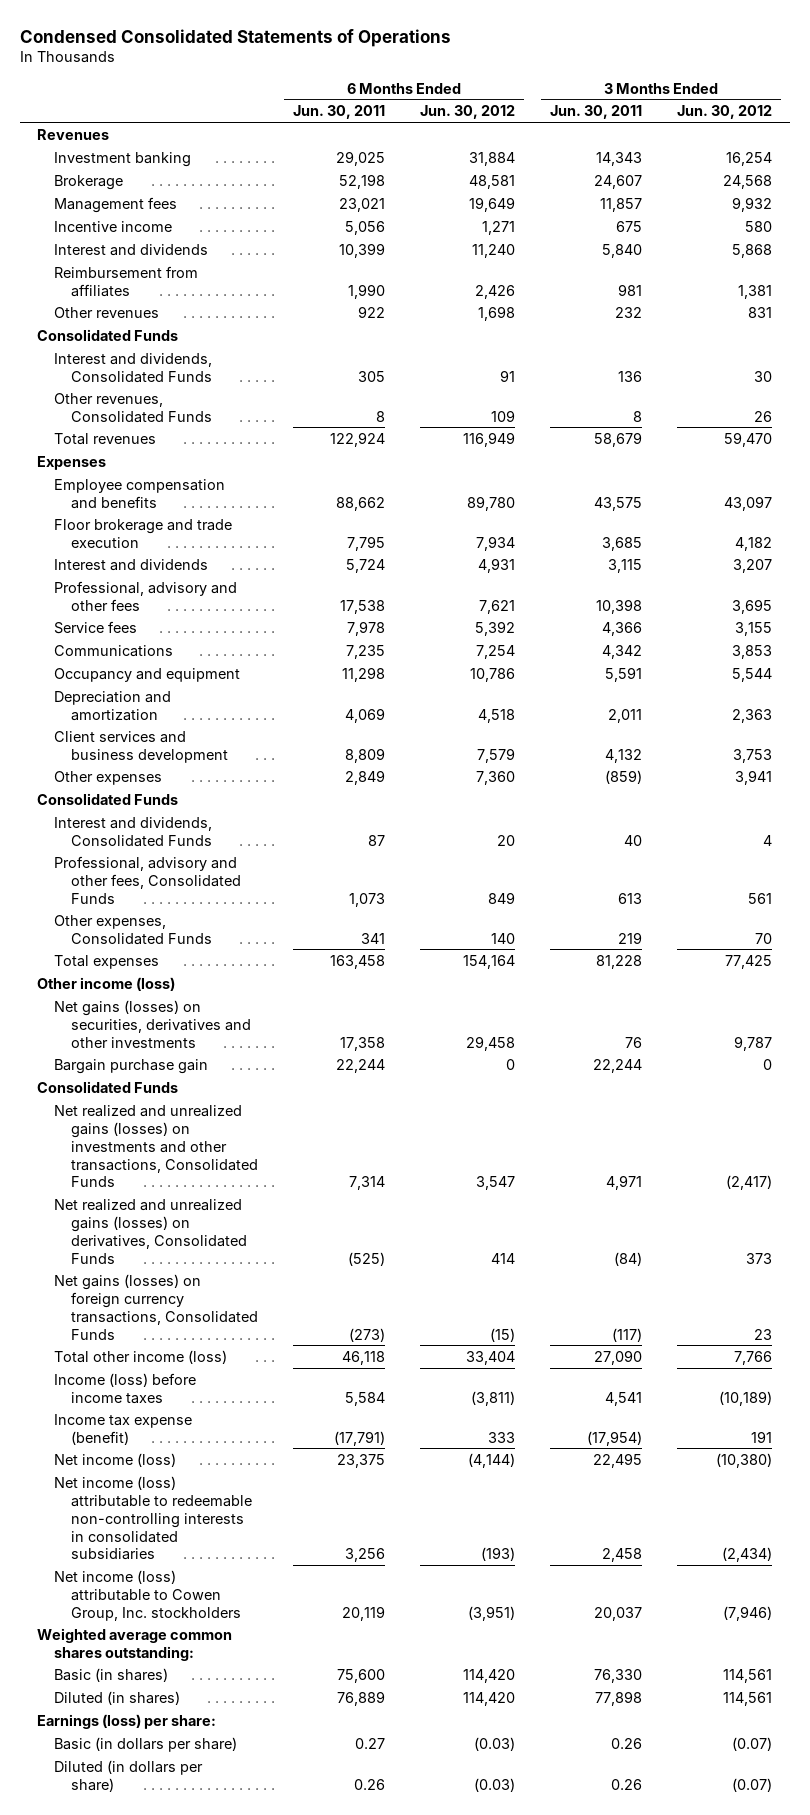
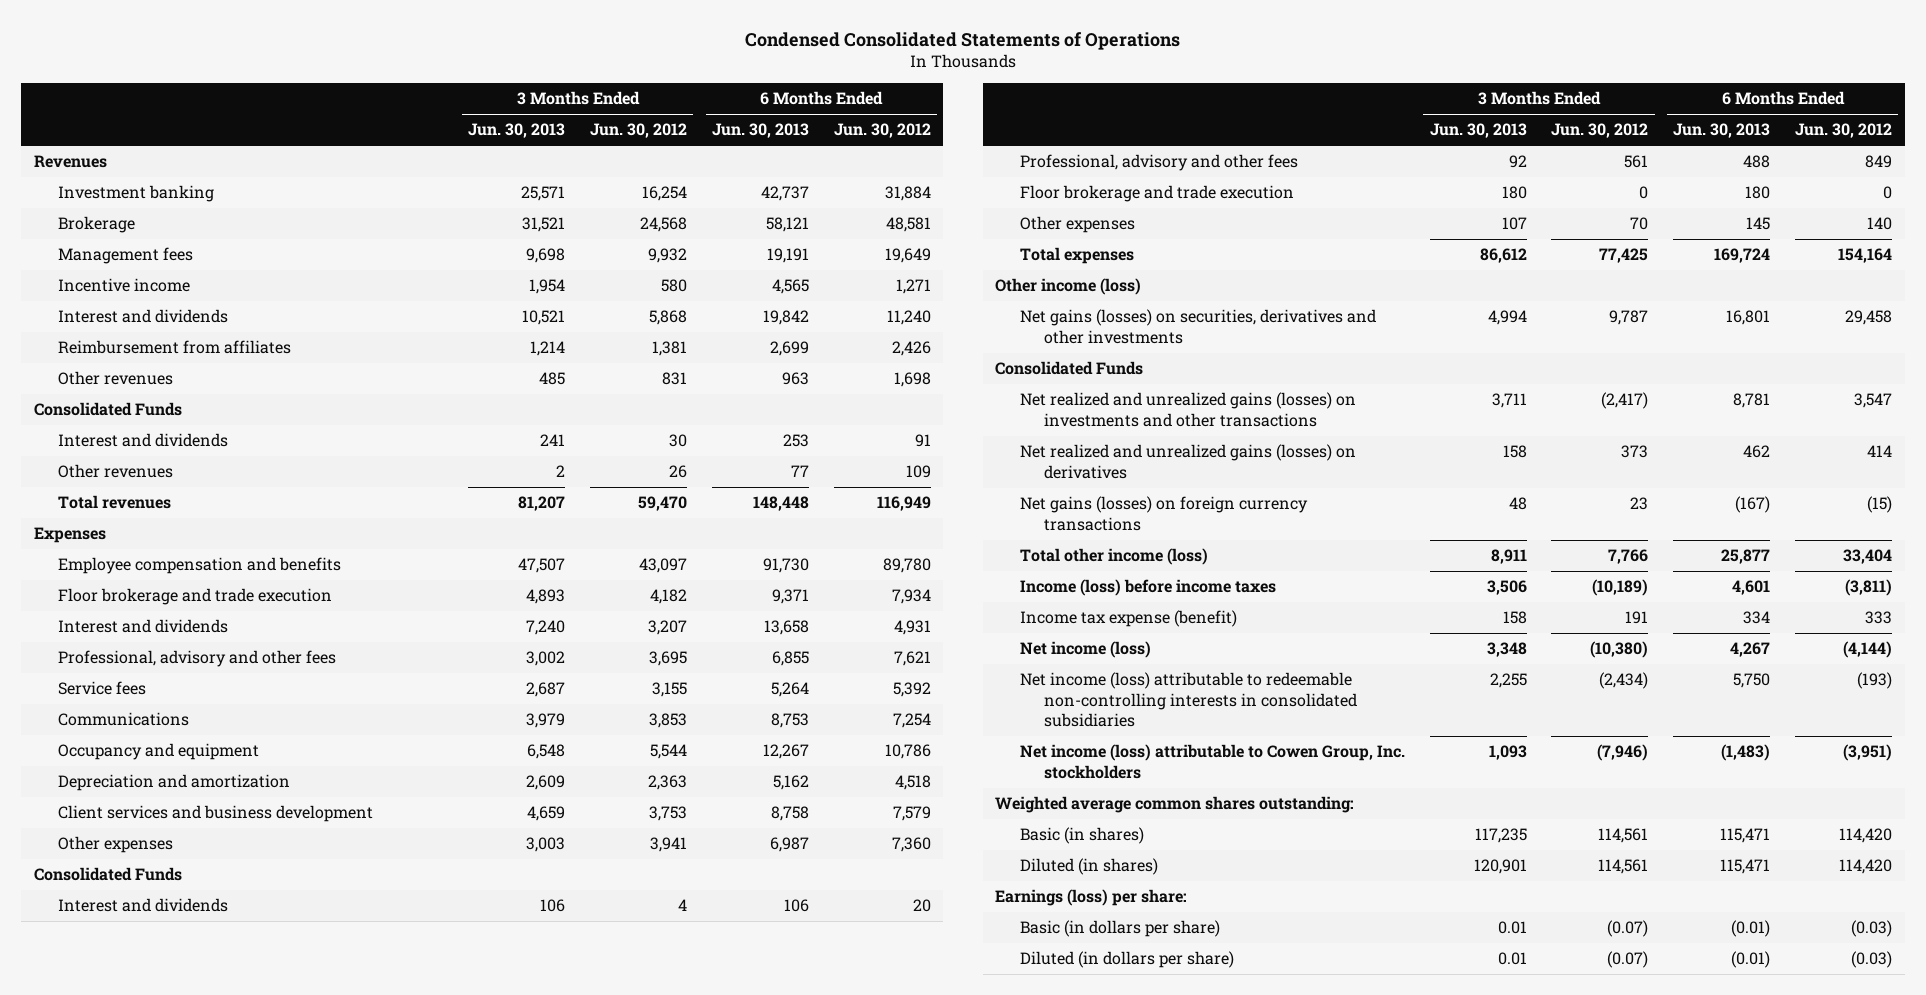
- | 6 Months Ended Jun. 30, 2011 | 6 Months Ended Jun. 30, 2012 | 3 Months Ended Jun. 30, 2011 | 3 Months Ended Jun. 30, 2012
+ | 3 Months Ended Jun. 30, 2013 | 3 Months Ended Jun. 30, 2012 | 6 Months Ended Jun. 30, 2013 | 6 Months Ended Jun. 30, 2012
- Interest and dividends, Consolidated Funds | 305 | 91 | 136 | 30
- Other revenues, Consolidated Funds | 8 | 109 | 8 | 26
+ Interest and dividends | 241 | 30 | 253 | 91
+ Other revenues | 2 | 26 | 77 | 109
- Interest and dividends, Consolidated Funds | 87 | 20 | 40 | 4
- Professional, advisory and other fees, Consolidated Funds | 1,073 | 849 | 613 | 561
- Other expenses, Consolidated Funds | 341 | 140 | 219 | 70
+ Interest and dividends | 106 | 4 | 106 | 20
+ Professional, advisory and other fees | 92 | 561 | 488 | 849
+ Floor brokerage and trade execution | 180 | 0 | 180 | 0
+ Other expenses | 107 | 70 | 145 | 140
- Bargain purchase gain | 22,244 | 0 | 22,244 | 0
- Net realized and unrealized gains (losses) on investments and other transactions, Consolidated Funds | 7,314 | 3,547 | 4,971 | (2,417)
- Net realized and unrealized gains (losses) on derivatives, Consolidated Funds | (525) | 414 | (84) | 373
- Net gains (losses) on foreign currency transactions, Consolidated Funds | (273) | (15) | (117) | 23
+ Net realized and unrealized gains (losses) on investments and other transactions | 3,711 | (2,417) | 8,781 | 3,547
+ Net realized and unrealized gains (losses) on derivatives | 158 | 373 | 462 | 414
+ Net gains (losses) on foreign currency transactions | 48 | 23 | (167) | (15)

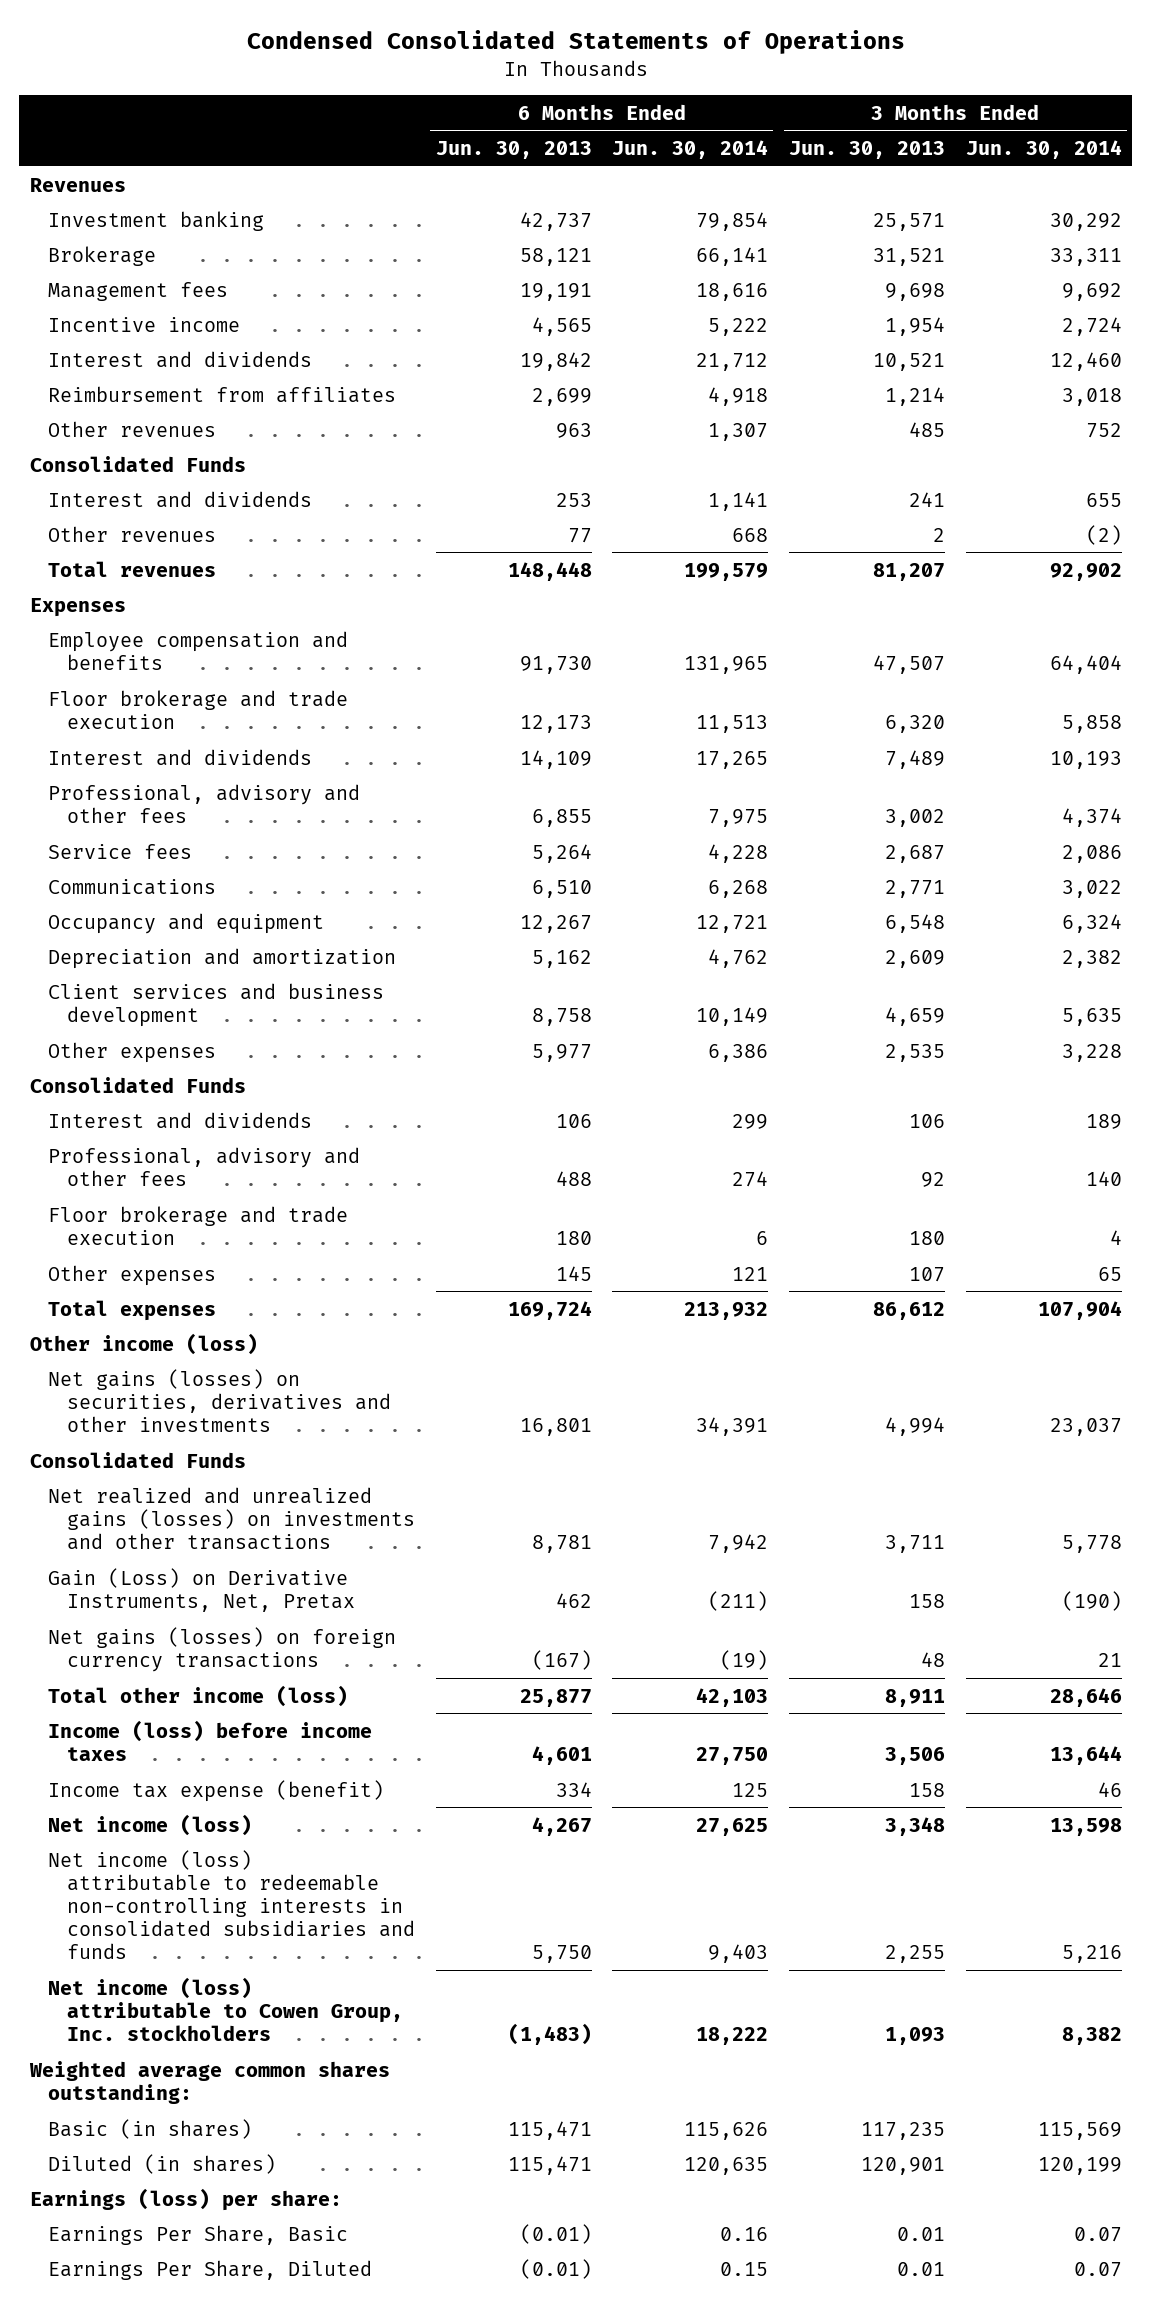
- | 3 Months Ended Jun. 30, 2013 | 3 Months Ended Jun. 30, 2012 | 6 Months Ended Jun. 30, 2013 | 6 Months Ended Jun. 30, 2012
+ | 6 Months Ended Jun. 30, 2013 | 6 Months Ended Jun. 30, 2014 | 3 Months Ended Jun. 30, 2013 | 3 Months Ended Jun. 30, 2014
- Floor brokerage and trade execution | 4,893 | 4,182 | 9,371 | 7,934
- Interest and dividends | 7,240 | 3,207 | 13,658 | 4,931
+ Floor brokerage and trade execution | 12,173 | 11,513 | 6,320 | 5,858
+ Interest and dividends | 14,109 | 17,265 | 7,489 | 10,193
- Communications | 3,979 | 3,853 | 8,753 | 7,254
+ Communications | 6,510 | 6,268 | 2,771 | 3,022
- Other expenses | 3,003 | 3,941 | 6,987 | 7,360
+ Other expenses | 5,977 | 6,386 | 2,535 | 3,228
- Net realized and unrealized gains (losses) on derivatives | 158 | 373 | 462 | 414
+ Gain (Loss) on Derivative Instruments, Net, Pretax | 462 | (211) | 158 | (190)
- Net income (loss) attributable to redeemable non-controlling interests in consolidated subsidiaries | 2,255 | (2,434) | 5,750 | (193)
+ Net income (loss) attributable to redeemable non-controlling interests in consolidated subsidiaries and funds | 5,750 | 9,403 | 2,255 | 5,216
- Basic (in dollars per share) | 0.01 | (0.07) | (0.01) | (0.03)
- Diluted (in dollars per share) | 0.01 | (0.07) | (0.01) | (0.03)
+ Earnings Per Share, Basic | (0.01) | 0.16 | 0.01 | 0.07
+ Earnings Per Share, Diluted | (0.01) | 0.15 | 0.01 | 0.07

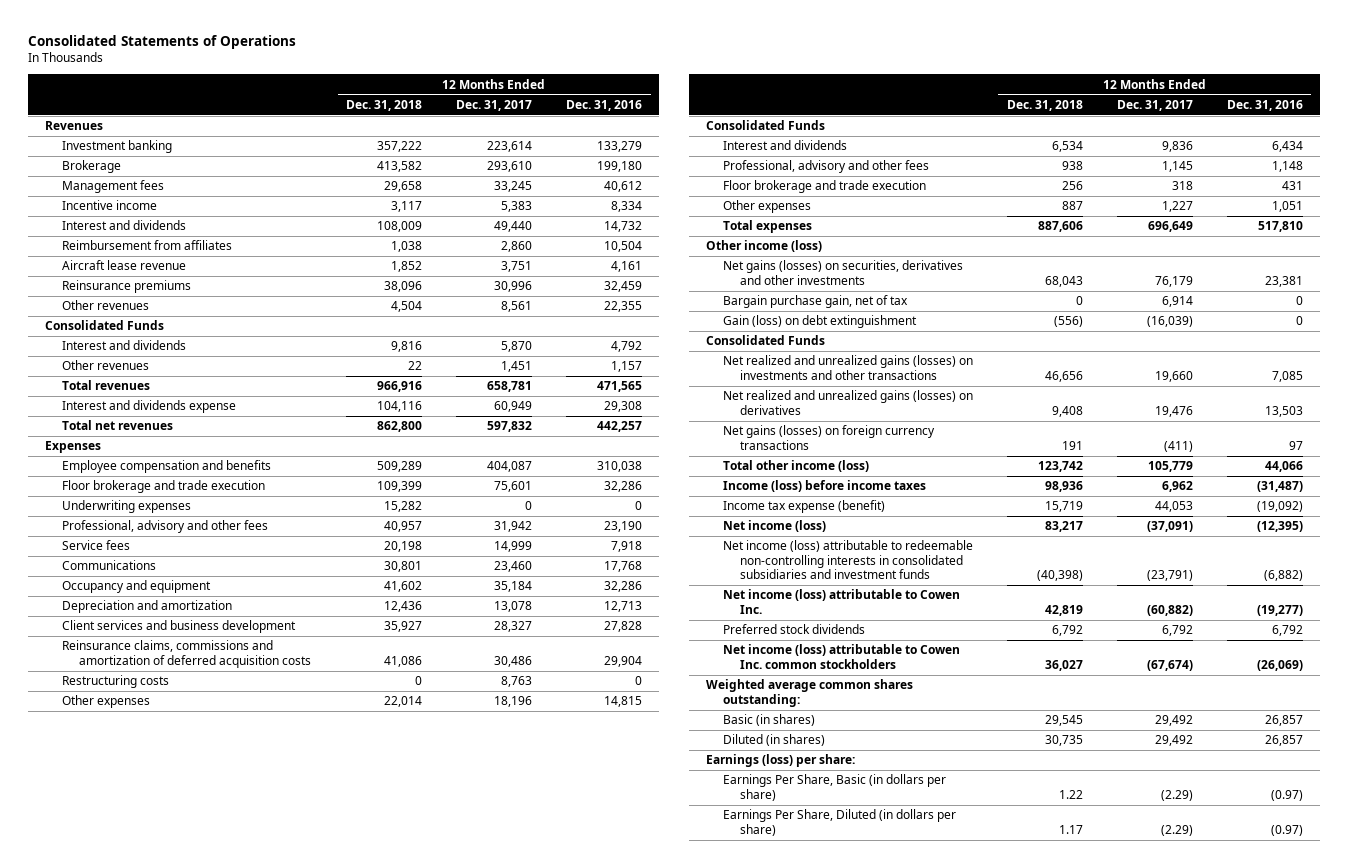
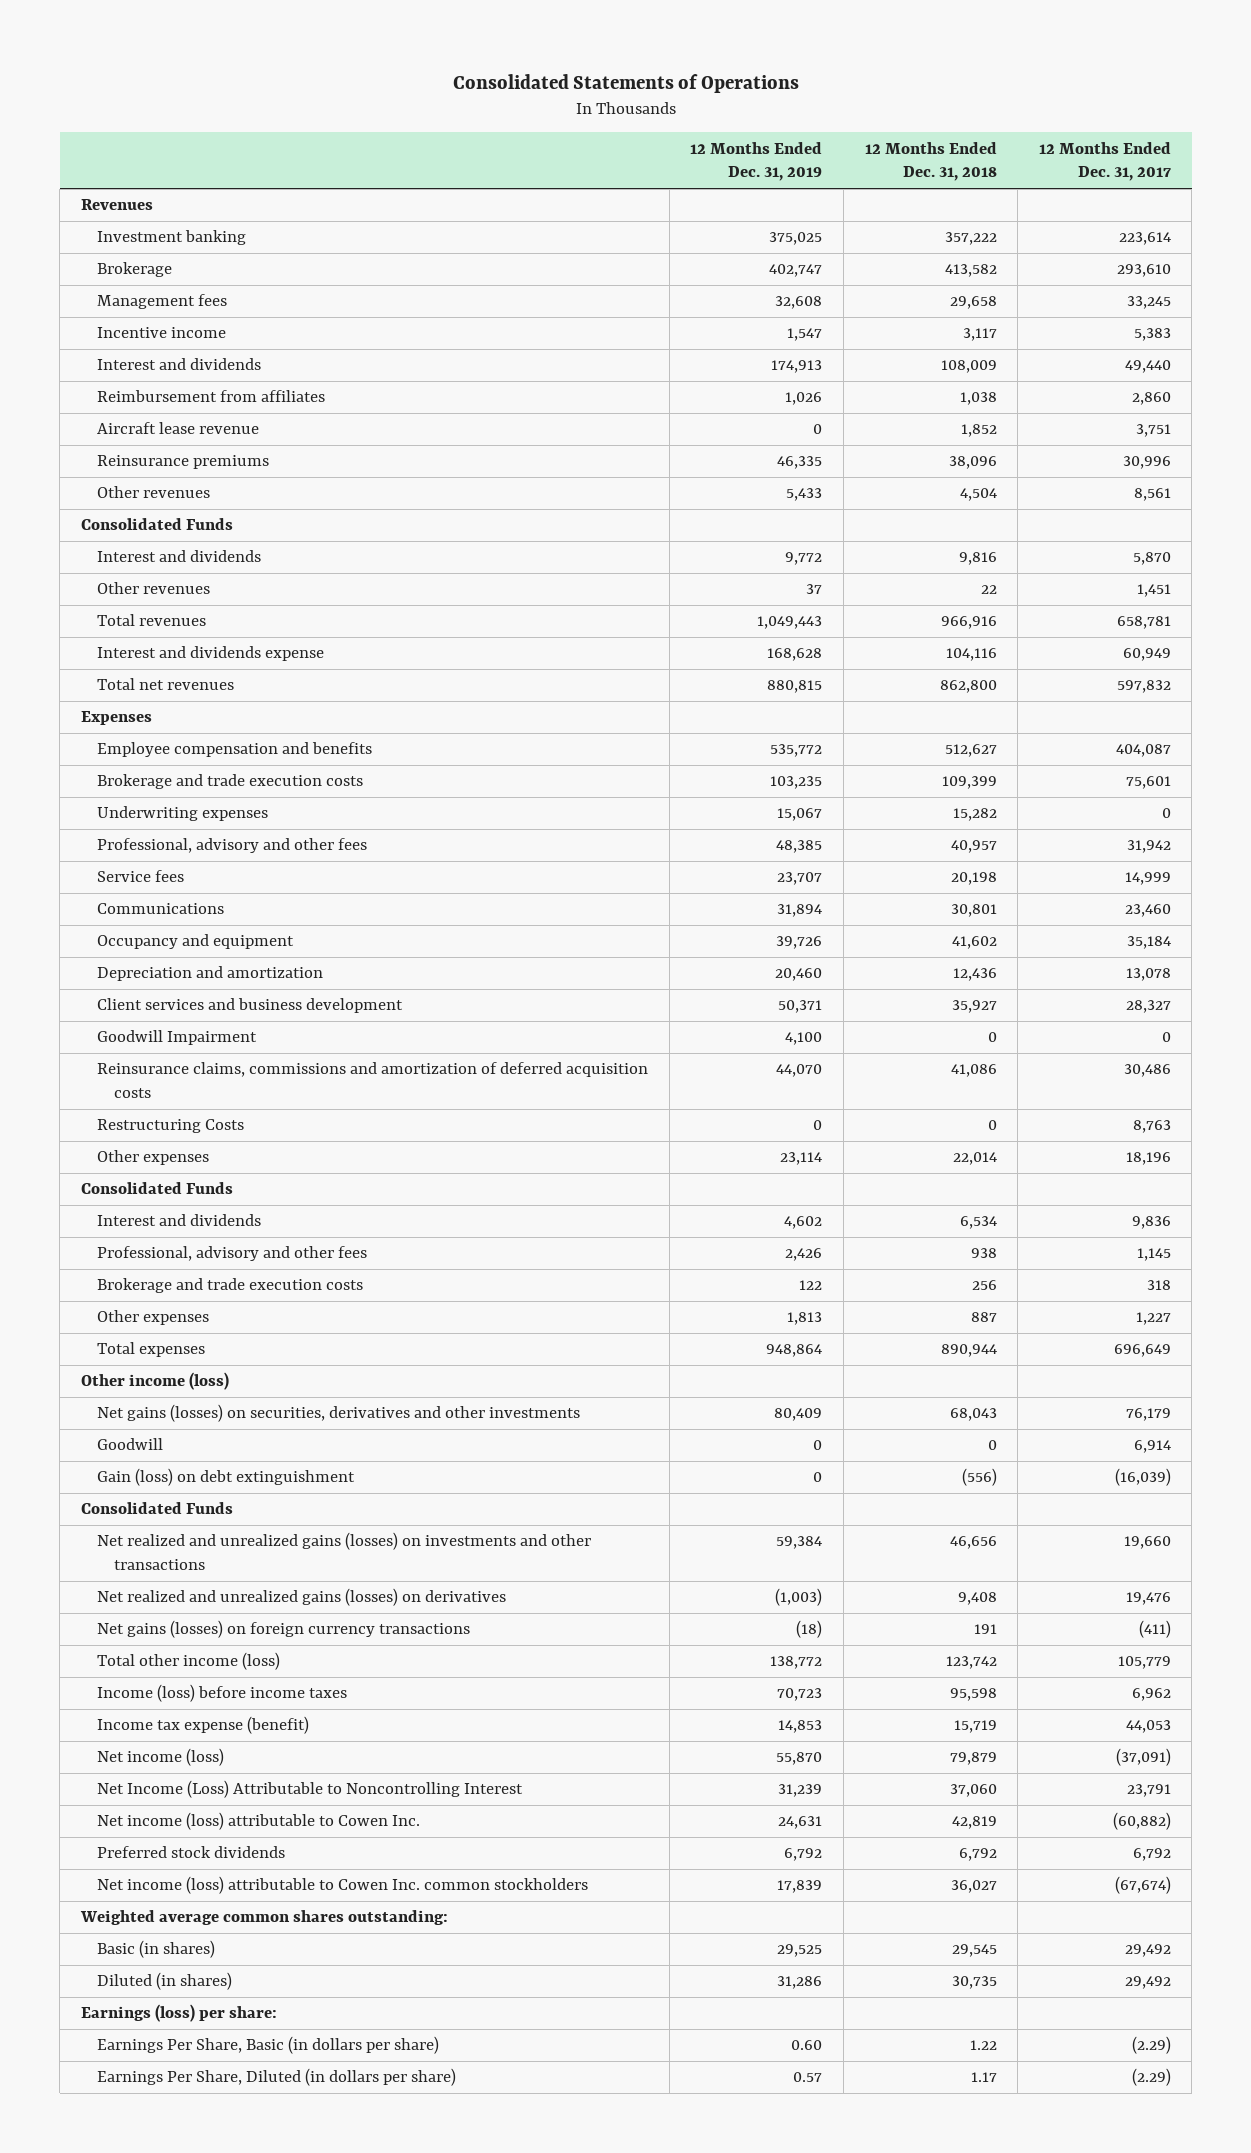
- | 12 Months Ended Dec. 31, 2018 | 12 Months Ended Dec. 31, 2017 | 12 Months Ended Dec. 31, 2016
+ | 12 Months Ended Dec. 31, 2019 | 12 Months Ended Dec. 31, 2018 | 12 Months Ended Dec. 31, 2017
- Employee compensation and benefits | 509,289 | 404,087 | 310,038
- Floor brokerage and trade execution | 109,399 | 75,601 | 32,286
+ Employee compensation and benefits | 535,772 | 512,627 | 404,087
+ Brokerage and trade execution costs | 103,235 | 109,399 | 75,601
+ Goodwill Impairment | 4,100 | 0 | 0
- Restructuring costs | 0 | 8,763 | 0
+ Restructuring Costs | 0 | 0 | 8,763
- Floor brokerage and trade execution | 256 | 318 | 431
+ Brokerage and trade execution costs | 122 | 256 | 318
- Total expenses | 887,606 | 696,649 | 517,810
+ Total expenses | 948,864 | 890,944 | 696,649
- Bargain purchase gain, net of tax | 0 | 6,914 | 0
+ Goodwill | 0 | 0 | 6,914
- Income (loss) before income taxes | 98,936 | 6,962 | (31,487)
+ Income (loss) before income taxes | 70,723 | 95,598 | 6,962
- Net income (loss) | 83,217 | (37,091) | (12,395)
- Net income (loss) attributable to redeemable non-controlling interests in consolidated subsidiaries and investment funds | (40,398) | (23,791) | (6,882)
+ Net income (loss) | 55,870 | 79,879 | (37,091)
+ Net Income (Loss) Attributable to Noncontrolling Interest | 31,239 | 37,060 | 23,791

